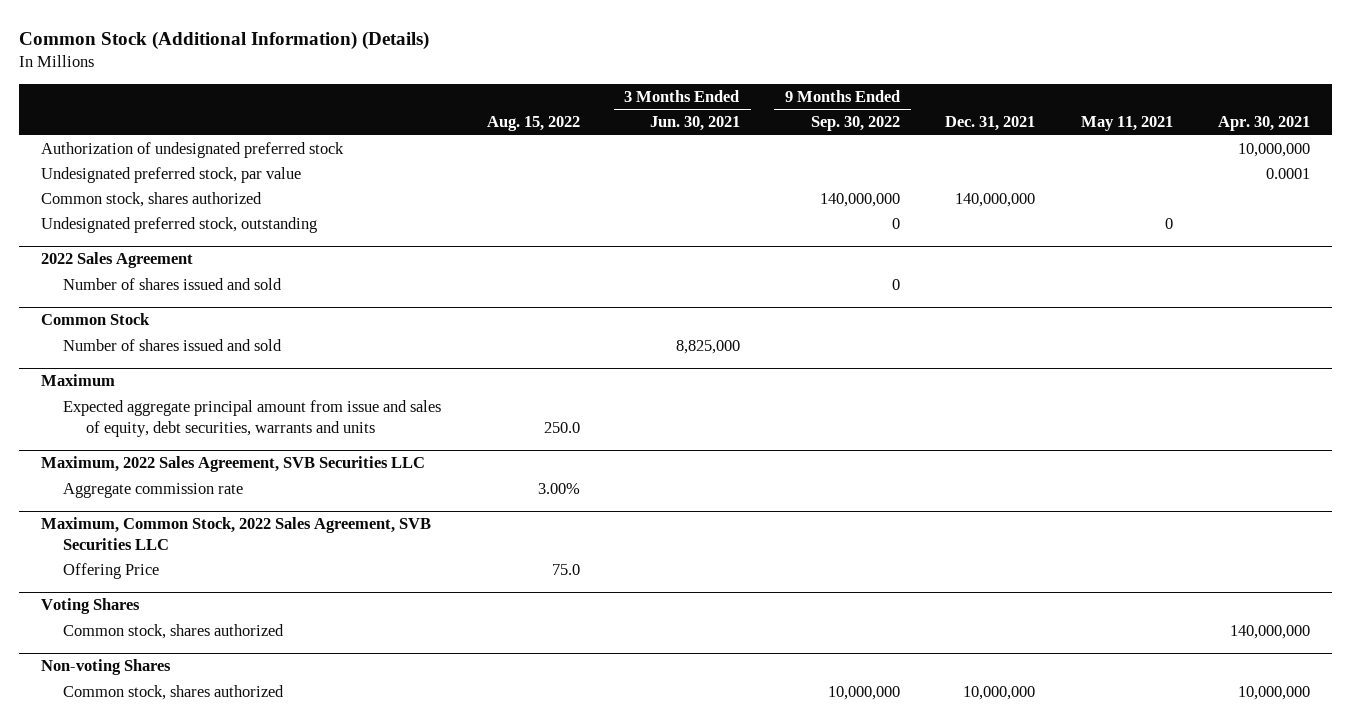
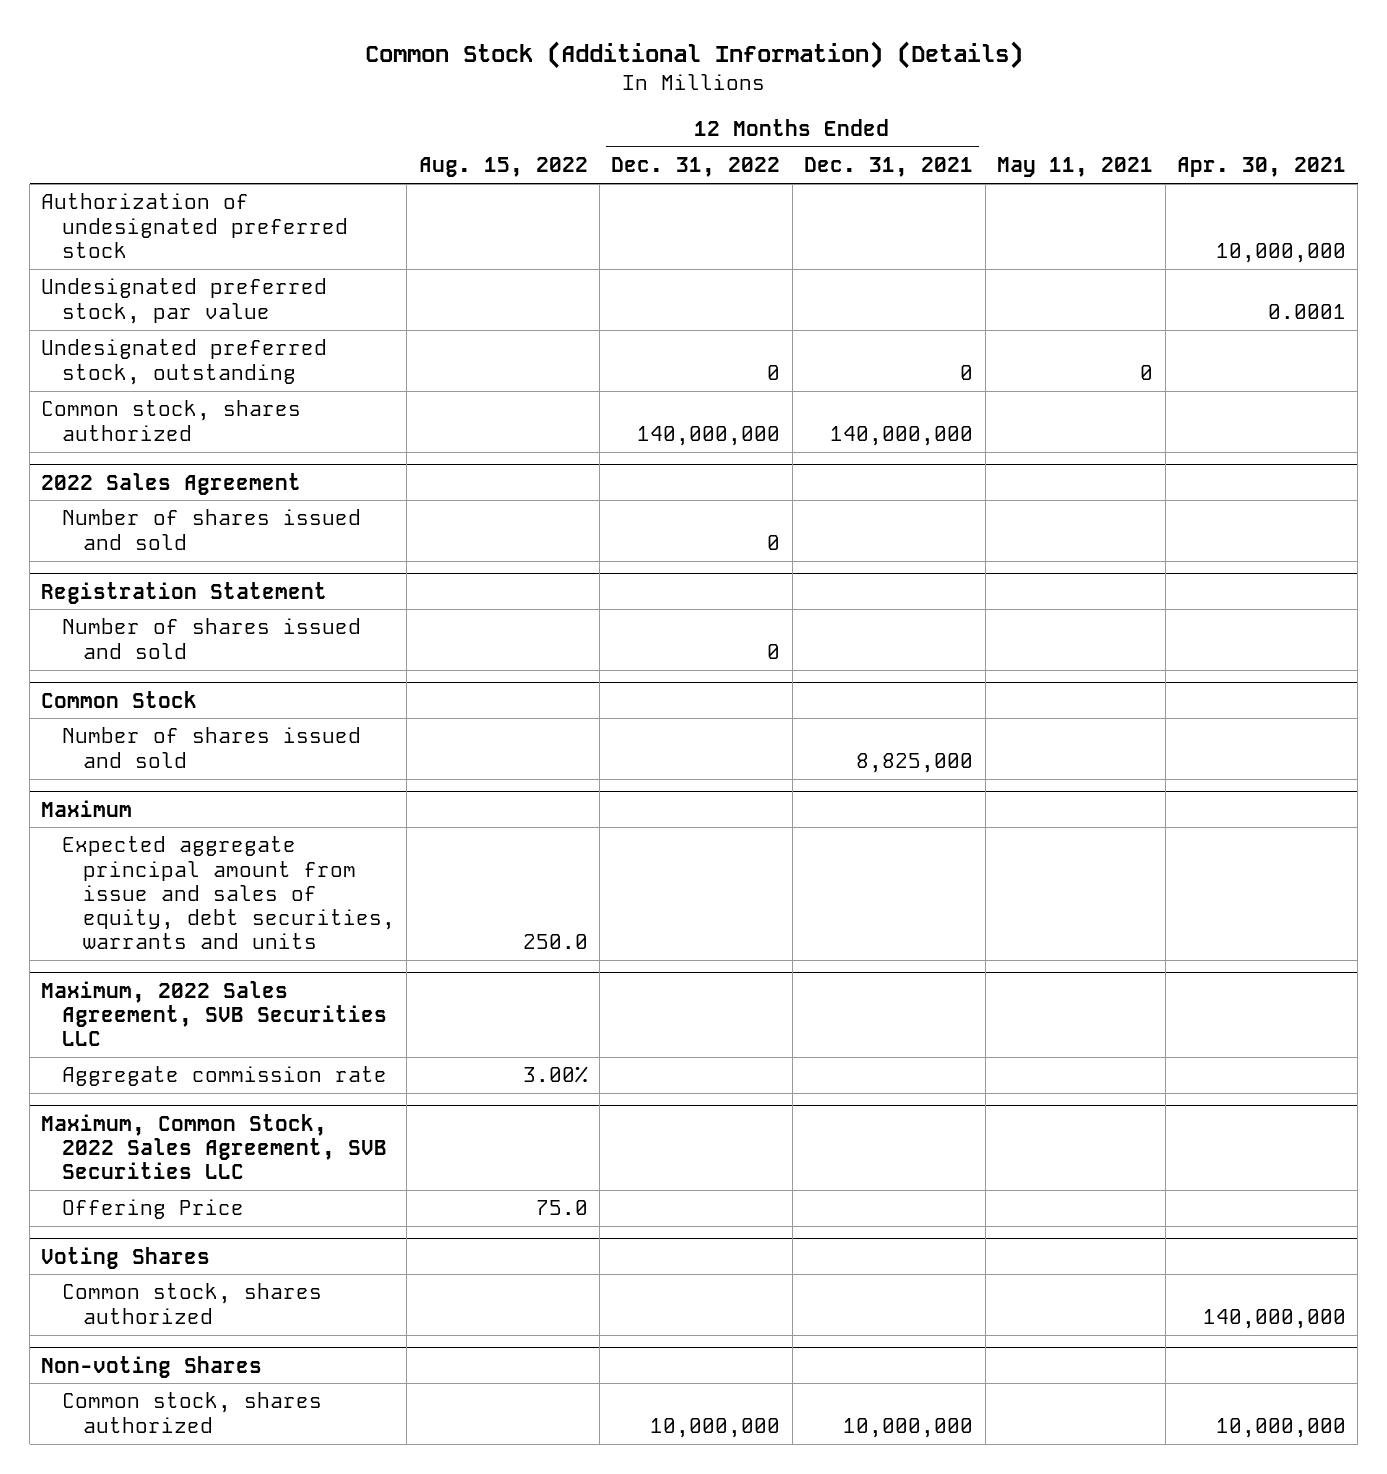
- | Aug. 15, 2022 | 3 Months Ended Jun. 30, 2021 | 9 Months Ended Sep. 30, 2022 | Dec. 31, 2021 | May 11, 2021 | Apr. 30, 2021
+ | Aug. 15, 2022 | 12 Months Ended Dec. 31, 2022 | 12 Months Ended Dec. 31, 2021 | May 11, 2021 | Apr. 30, 2021
moved down: Common stock, shares authorized | | 140,000,000 | 140,000,000 | |
+ Registration Statement
+ Number of shares issued and sold | | 0 | | |

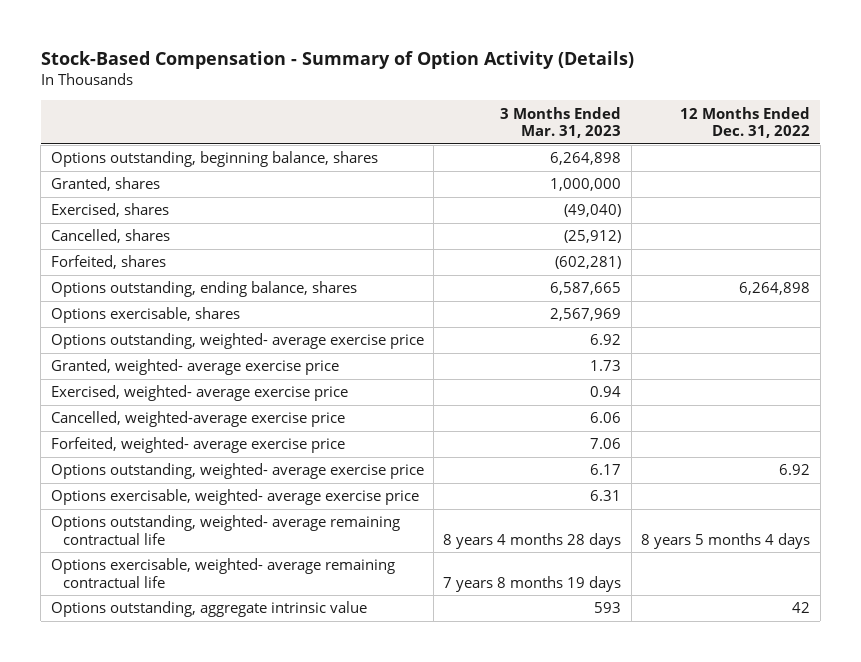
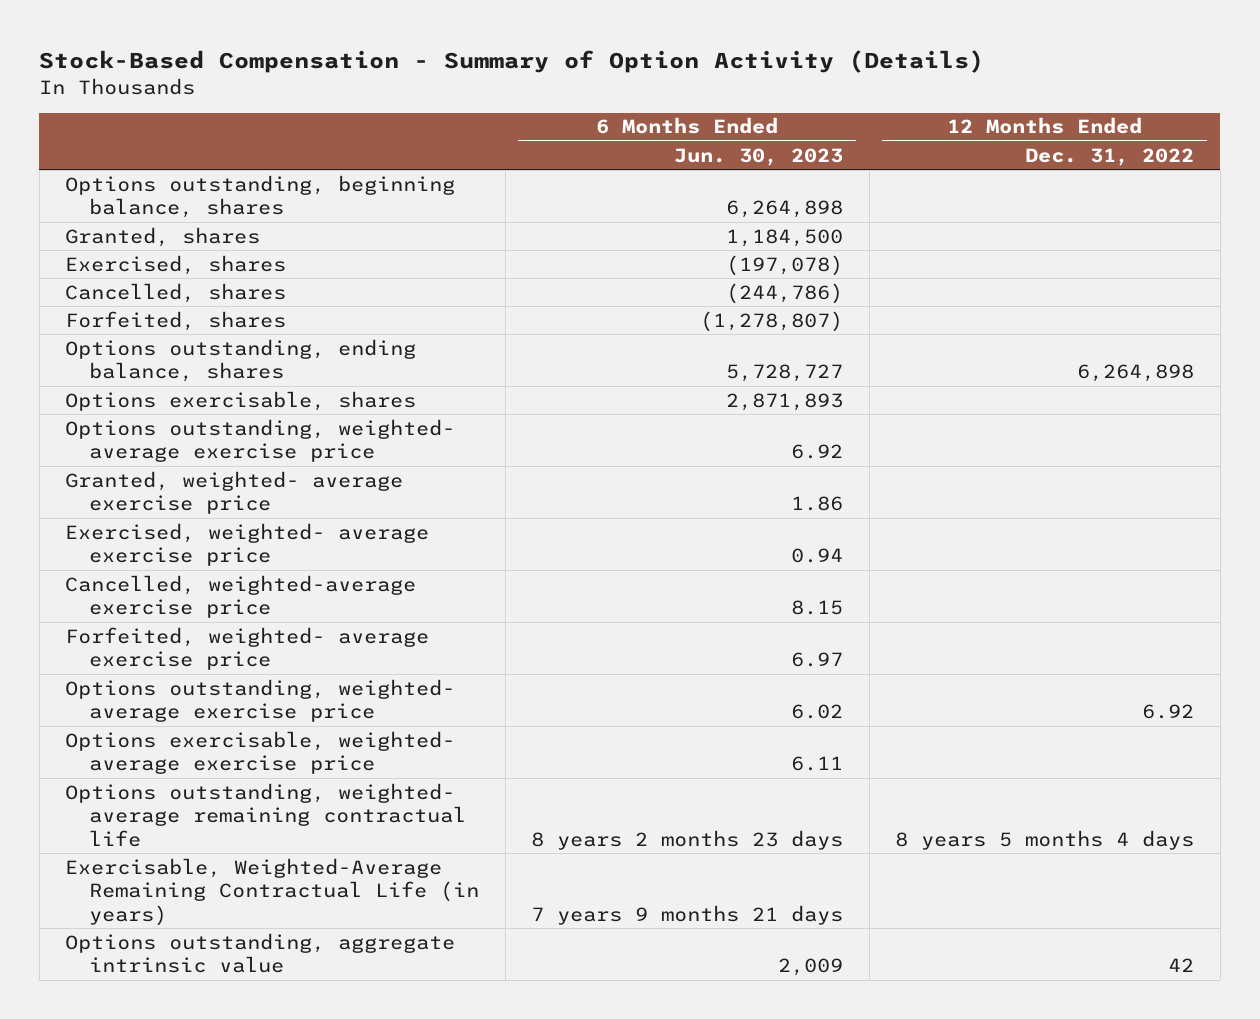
- | 3 Months Ended Mar. 31, 2023 | 12 Months Ended Dec. 31, 2022
+ | 6 Months Ended Jun. 30, 2023 | 12 Months Ended Dec. 31, 2022
- Options exercisable, weighted- average remaining contractual life | 7 years 8 months 19 days |
+ Exercisable, Weighted-Average Remaining Contractual Life (in years) | 7 years 9 months 21 days |

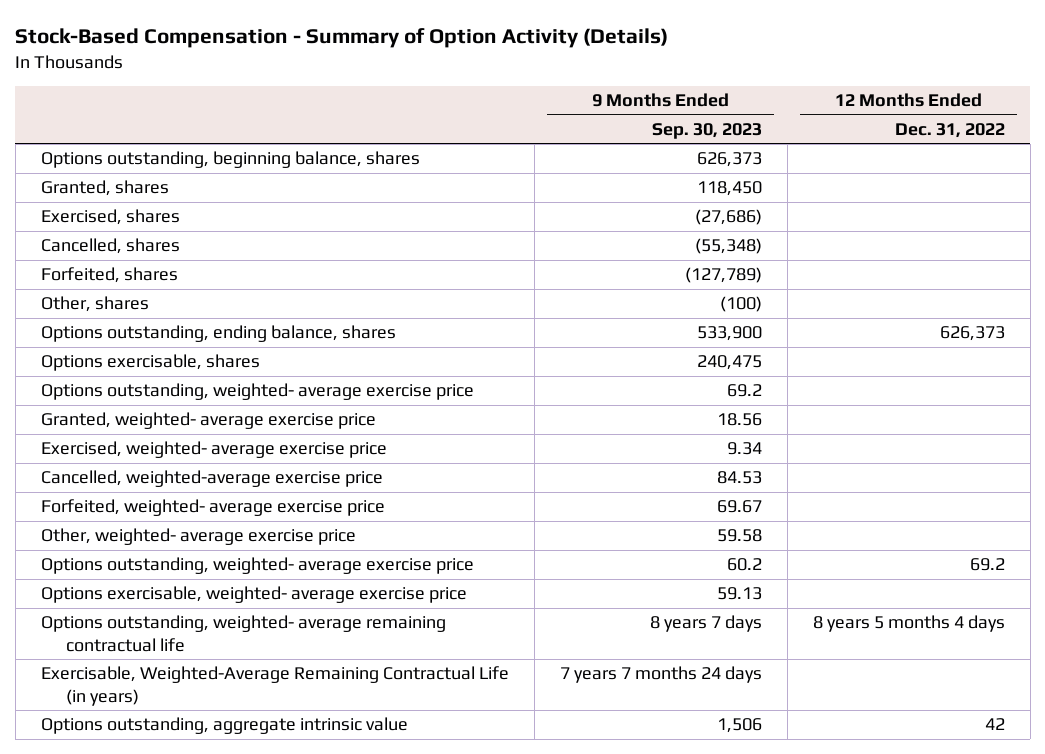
- | 6 Months Ended Jun. 30, 2023 | 12 Months Ended Dec. 31, 2022
+ | 9 Months Ended Sep. 30, 2023 | 12 Months Ended Dec. 31, 2022
- Options outstanding, ending balance, shares | 5,728,727 | 6,264,898
+ Other, shares | (100) |
+ Options outstanding, ending balance, shares | 533,900 | 626,373
- Options outstanding, weighted- average exercise price | 6.02 | 6.92
+ Other, weighted- average exercise price | 59.58 |
+ Options outstanding, weighted- average exercise price | 60.2 | 69.2

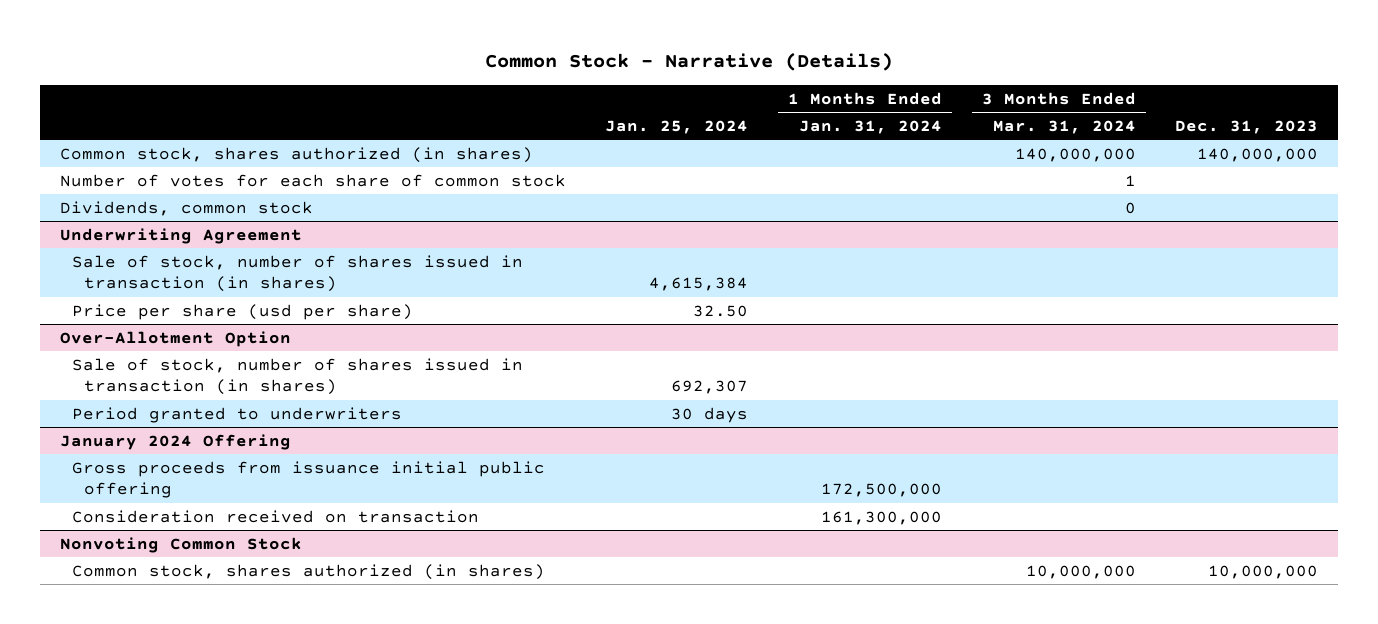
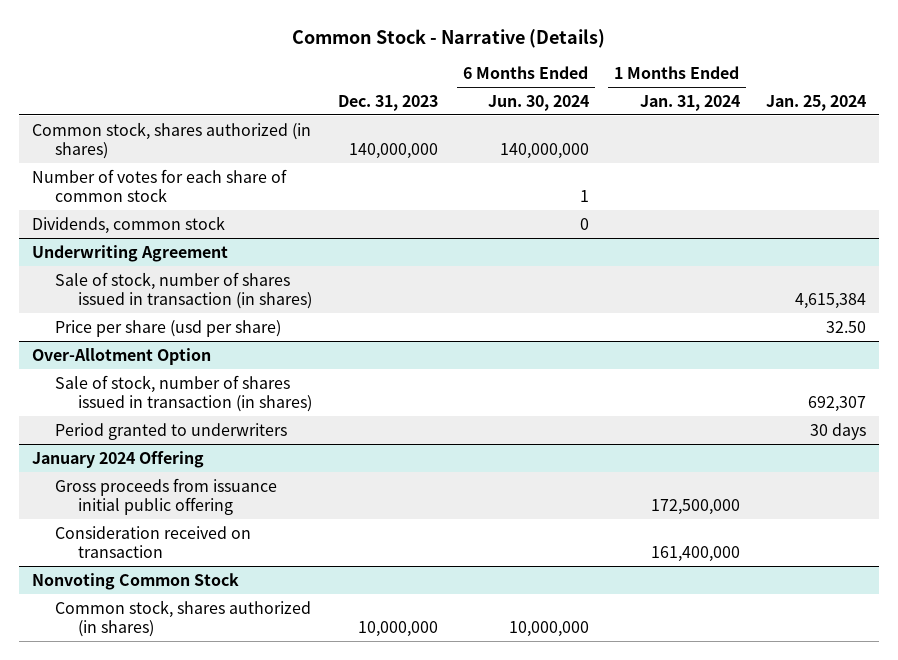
- | Jan. 25, 2024 | 1 Months Ended Jan. 31, 2024 | 3 Months Ended Mar. 31, 2024 | Dec. 31, 2023
+ | Dec. 31, 2023 | 6 Months Ended Jun. 30, 2024 | 1 Months Ended Jan. 31, 2024 | Jan. 25, 2024
@ January 2024 Offering
- Consideration received on transaction | | 161,300,000 | |
+ Consideration received on transaction | | | 161,400,000 |

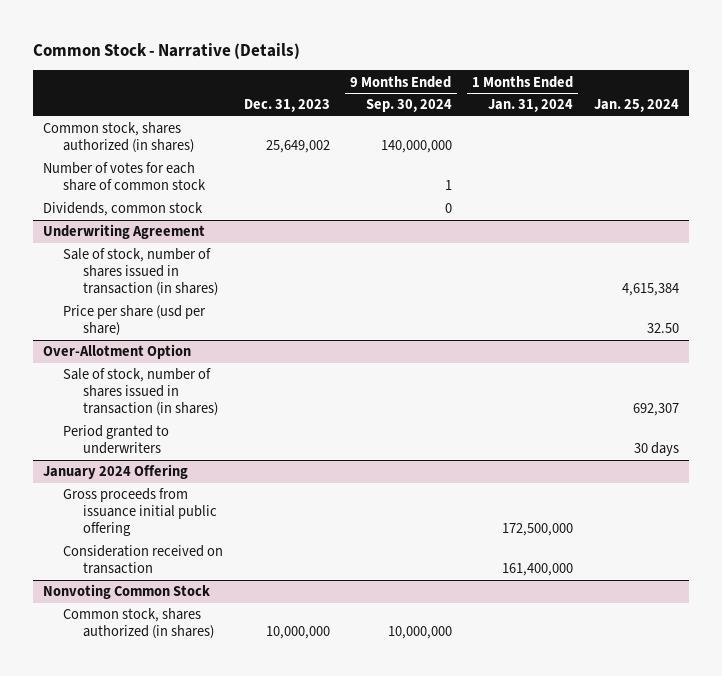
- | Dec. 31, 2023 | 6 Months Ended Jun. 30, 2024 | 1 Months Ended Jan. 31, 2024 | Jan. 25, 2024
+ | Dec. 31, 2023 | 9 Months Ended Sep. 30, 2024 | 1 Months Ended Jan. 31, 2024 | Jan. 25, 2024
- Common stock, shares authorized (in shares) | 140,000,000 | 140,000,000 | |
+ Common stock, shares authorized (in shares) | 25,649,002 | 140,000,000 | |

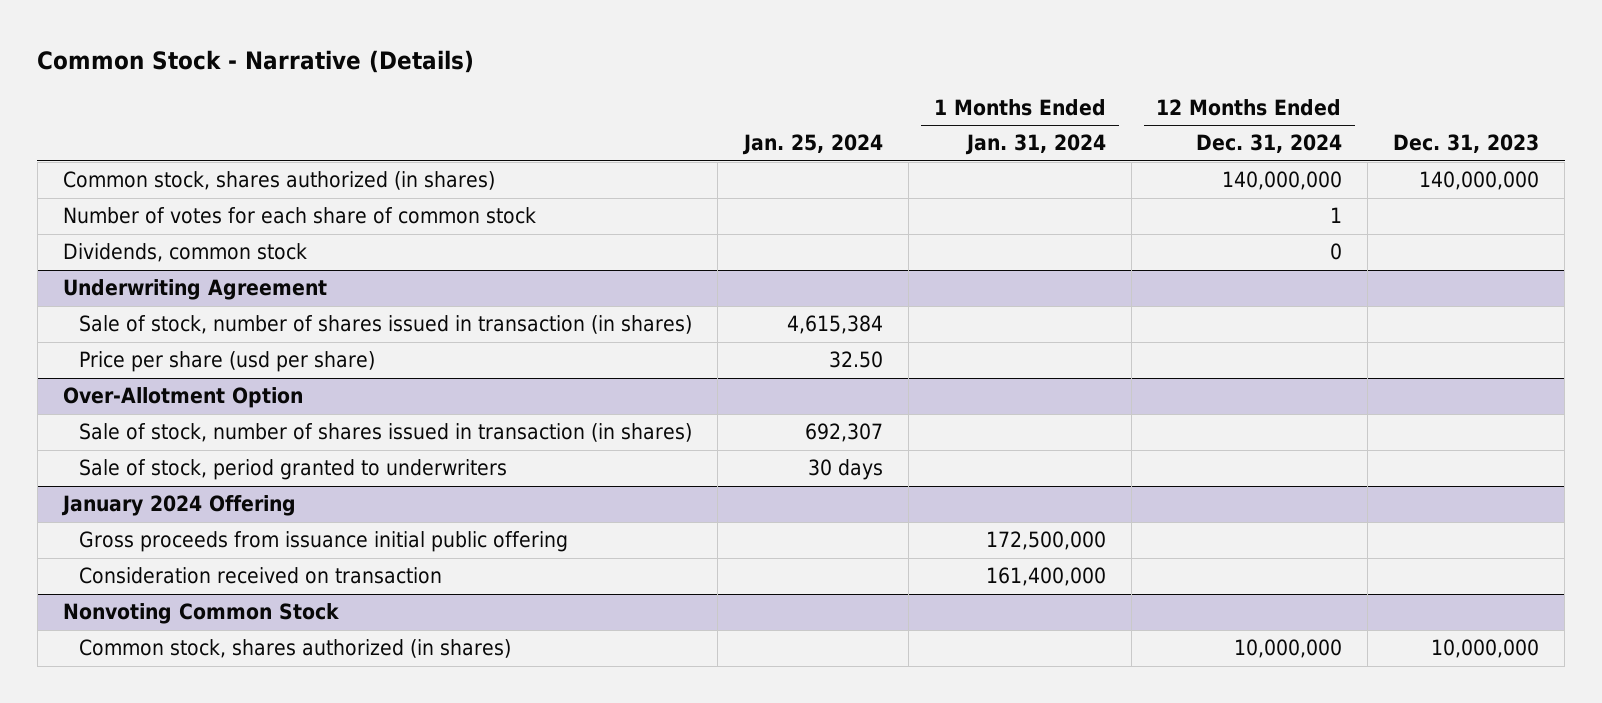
- | Dec. 31, 2023 | 9 Months Ended Sep. 30, 2024 | 1 Months Ended Jan. 31, 2024 | Jan. 25, 2024
+ | Jan. 25, 2024 | 1 Months Ended Jan. 31, 2024 | 12 Months Ended Dec. 31, 2024 | Dec. 31, 2023
- Common stock, shares authorized (in shares) | 25,649,002 | 140,000,000 | |
+ Common stock, shares authorized (in shares) | | | 140,000,000 | 140,000,000
@ Over-Allotment Option
- Period granted to underwriters | | | | 30 days
+ Sale of stock, period granted to underwriters | 30 days | | |

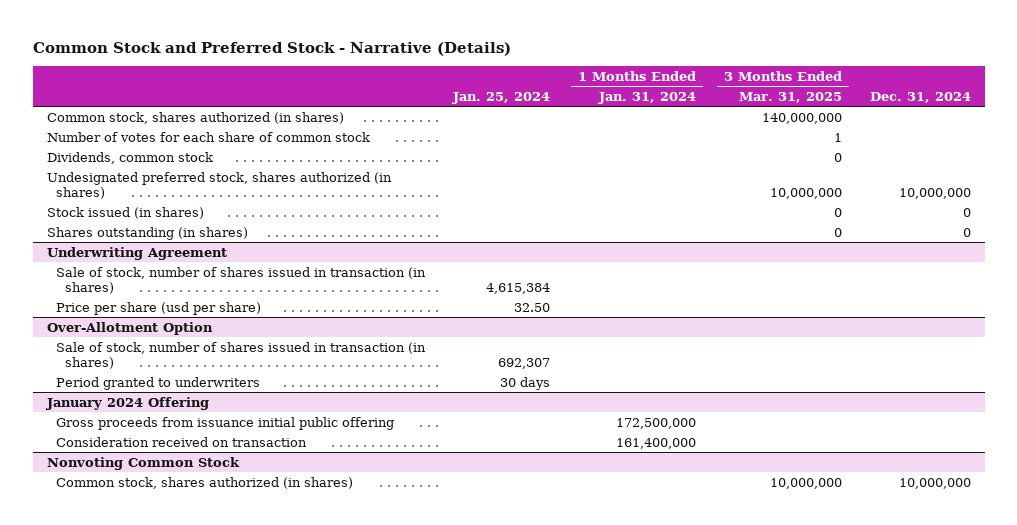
- Common Stock - Narrative (Details)
+ Common Stock and Preferred Stock - Narrative (Details)
- | Jan. 25, 2024 | 1 Months Ended Jan. 31, 2024 | 12 Months Ended Dec. 31, 2024 | Dec. 31, 2023
+ | Jan. 25, 2024 | 1 Months Ended Jan. 31, 2024 | 3 Months Ended Mar. 31, 2025 | Dec. 31, 2024
+ Undesignated preferred stock, shares authorized (in shares) | | | 10,000,000 | 10,000,000
+ Stock issued (in shares) | | | 0 | 0
+ Shares outstanding (in shares) | | | 0 | 0
@ Over-Allotment Option
- Sale of stock, period granted to underwriters | 30 days | | |
+ Period granted to underwriters | 30 days | | |

